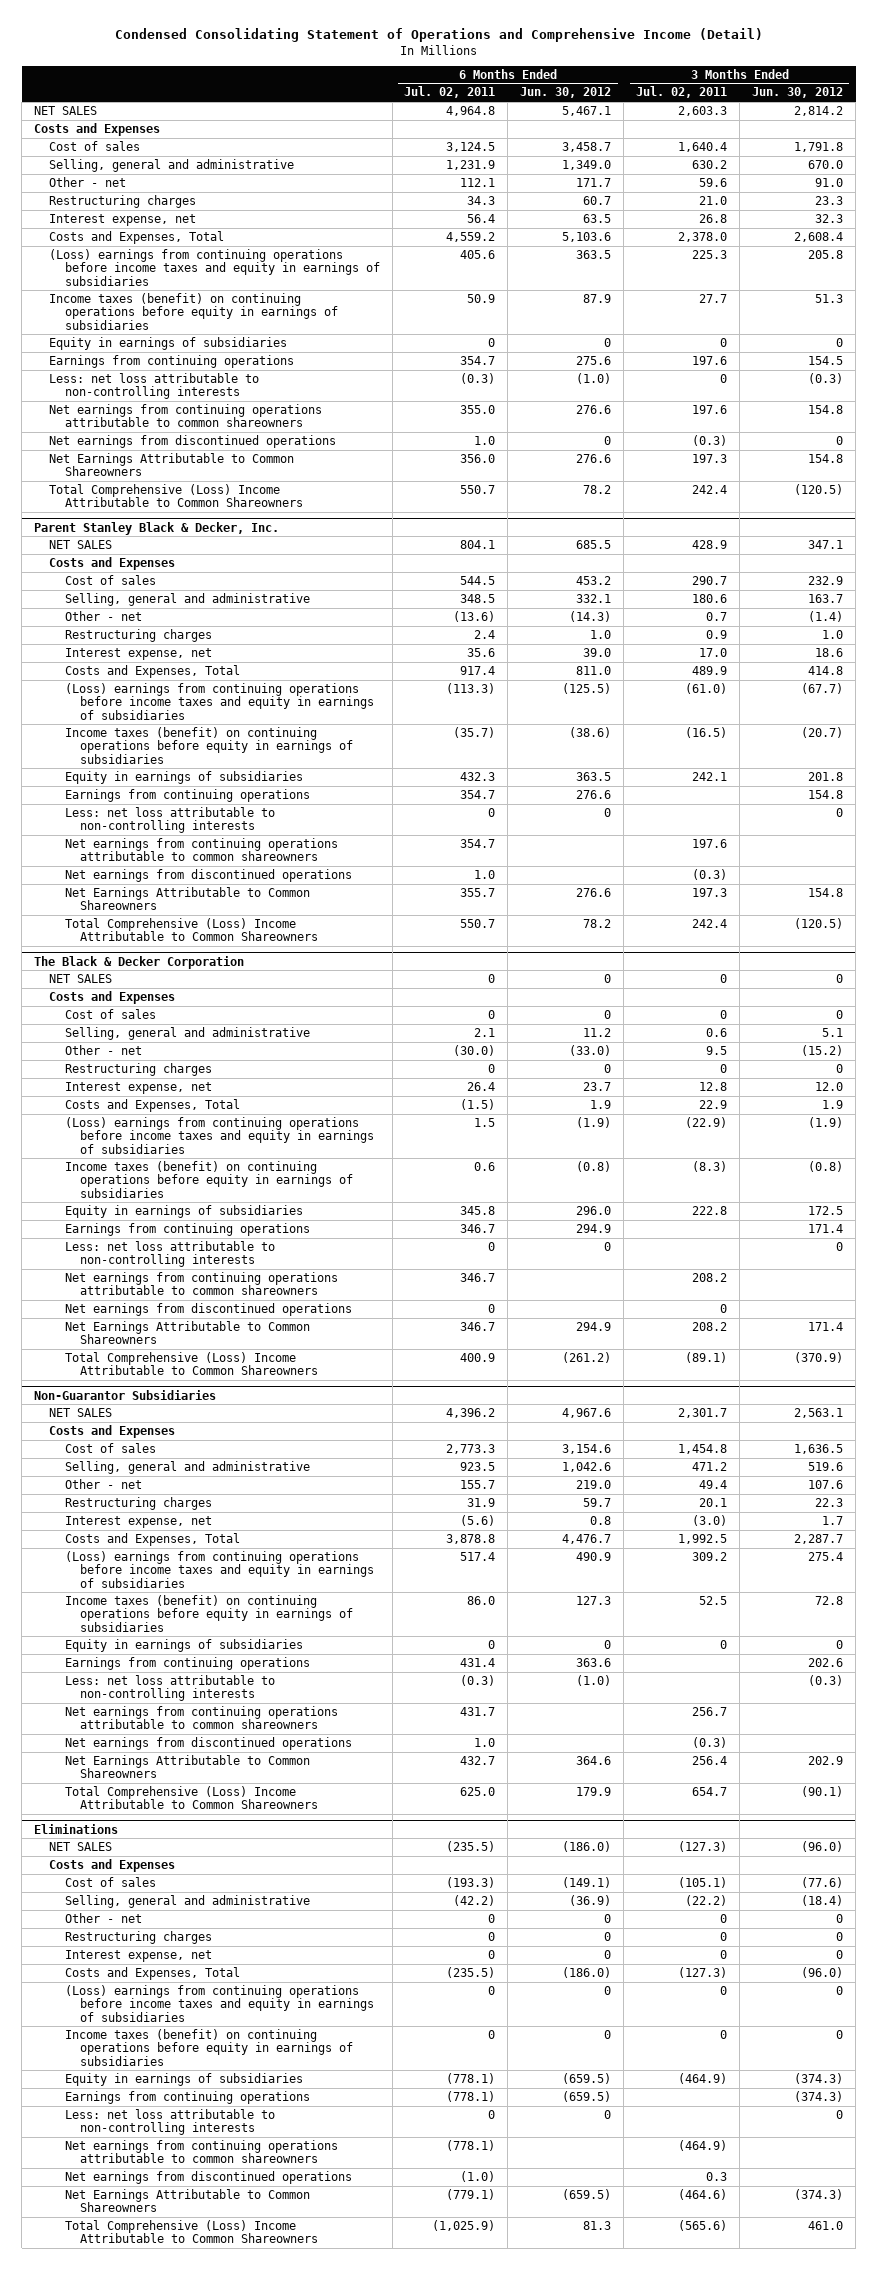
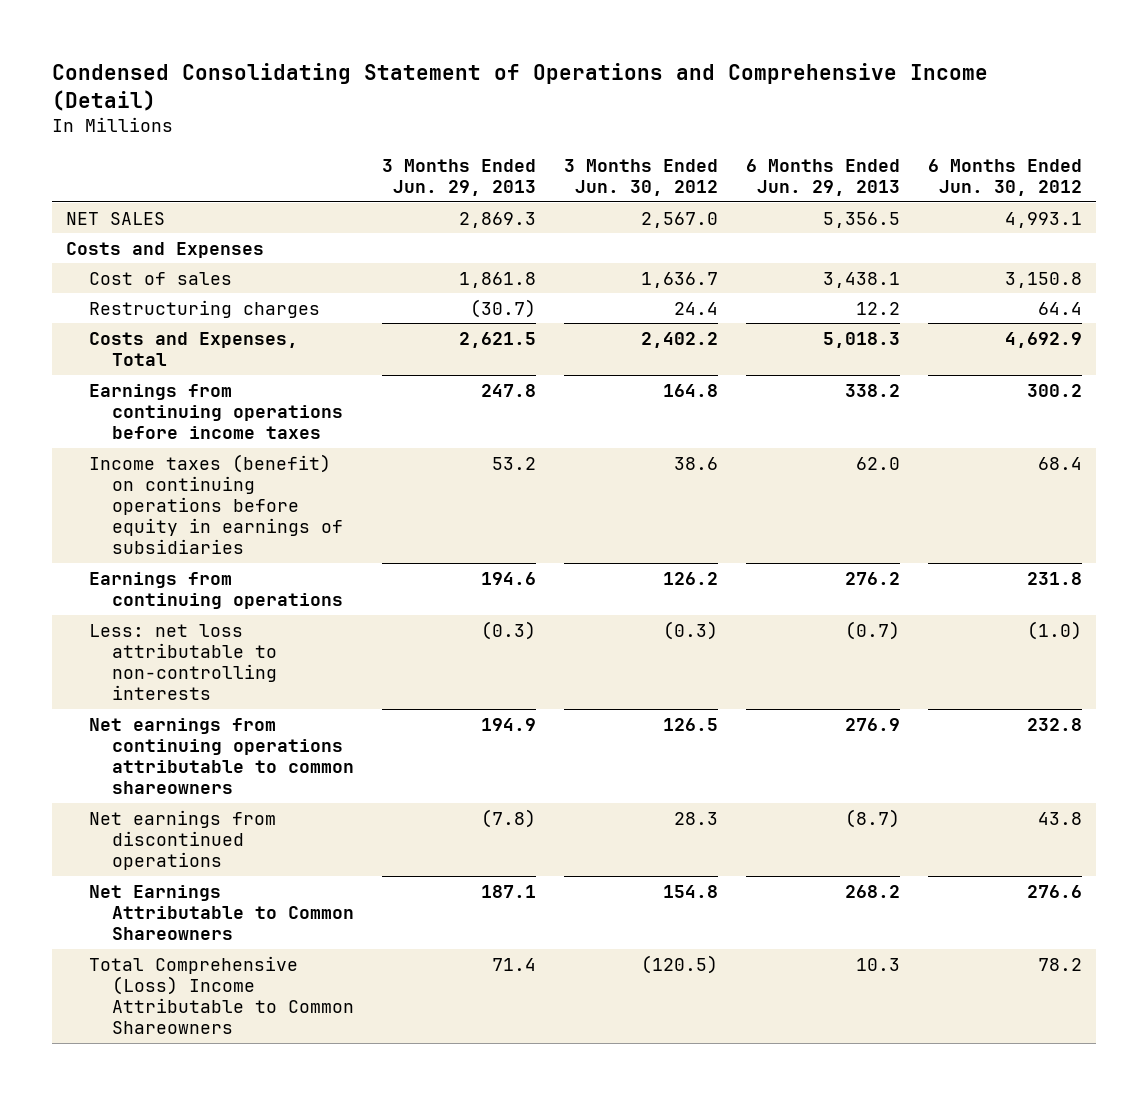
- | 6 Months Ended Jul. 02, 2011 | 6 Months Ended Jun. 30, 2012 | 3 Months Ended Jul. 02, 2011 | 3 Months Ended Jun. 30, 2012
+ | 3 Months Ended Jun. 29, 2013 | 3 Months Ended Jun. 30, 2012 | 6 Months Ended Jun. 29, 2013 | 6 Months Ended Jun. 30, 2012
- NET SALES | 4,964.8 | 5,467.1 | 2,603.3 | 2,814.2
+ NET SALES | 2,869.3 | 2,567.0 | 5,356.5 | 4,993.1
- Cost of sales | 3,124.5 | 3,458.7 | 1,640.4 | 1,791.8
- Selling, general and administrative | 1,231.9 | 1,349.0 | 630.2 | 670.0
- Other - net | 112.1 | 171.7 | 59.6 | 91.0
- Restructuring charges | 34.3 | 60.7 | 21.0 | 23.3
- Interest expense, net | 56.4 | 63.5 | 26.8 | 32.3
- Costs and Expenses, Total | 4,559.2 | 5,103.6 | 2,378.0 | 2,608.4
- (Loss) earnings from continuing operations before income taxes and equity in earnings of subsidiaries | 405.6 | 363.5 | 225.3 | 205.8
- Income taxes (benefit) on continuing operations before equity in earnings of subsidiaries | 50.9 | 87.9 | 27.7 | 51.3
- Equity in earnings of subsidiaries | 0 | 0 | 0 | 0
- Earnings from continuing operations | 354.7 | 275.6 | 197.6 | 154.5
+ Cost of sales | 1,861.8 | 1,636.7 | 3,438.1 | 3,150.8
+ Restructuring charges | (30.7) | 24.4 | 12.2 | 64.4
+ Costs and Expenses, Total | 2,621.5 | 2,402.2 | 5,018.3 | 4,692.9
+ Earnings from continuing operations before income taxes | 247.8 | 164.8 | 338.2 | 300.2
+ Income taxes (benefit) on continuing operations before equity in earnings of subsidiaries | 53.2 | 38.6 | 62.0 | 68.4
+ Earnings from continuing operations | 194.6 | 126.2 | 276.2 | 231.8
- Net earnings from continuing operations attributable to common shareowners | 355.0 | 276.6 | 197.6 | 154.8
- Net earnings from discontinued operations | 1.0 | 0 | (0.3) | 0
- Net Earnings Attributable to Common Shareowners | 356.0 | 276.6 | 197.3 | 154.8
- Total Comprehensive (Loss) Income Attributable to Common Shareowners | 550.7 | 78.2 | 242.4 | (120.5)
- Parent Stanley Black & Decker, Inc.
- NET SALES | 804.1 | 685.5 | 428.9 | 347.1
- Costs and Expenses
- Cost of sales | 544.5 | 453.2 | 290.7 | 232.9
- Selling, general and administrative | 348.5 | 332.1 | 180.6 | 163.7
- Other - net | (13.6) | (14.3) | 0.7 | (1.4)
- Restructuring charges | 2.4 | 1.0 | 0.9 | 1.0
- Interest expense, net | 35.6 | 39.0 | 17.0 | 18.6
- Costs and Expenses, Total | 917.4 | 811.0 | 489.9 | 414.8
- (Loss) earnings from continuing operations before income taxes and equity in earnings of subsidiaries | (113.3) | (125.5) | (61.0) | (67.7)
- Income taxes (benefit) on continuing operations before equity in earnings of subsidiaries | (35.7) | (38.6) | (16.5) | (20.7)
- Equity in earnings of subsidiaries | 432.3 | 363.5 | 242.1 | 201.8
- Earnings from continuing operations | 354.7 | 276.6 | | 154.8
- Less: net loss attributable to non-controlling interests | 0 | 0 | | 0
- Net earnings from continuing operations attributable to common shareowners | 354.7 | | 197.6 |
- Net earnings from discontinued operations | 1.0 | | (0.3) |
+ Net earnings from continuing operations attributable to common shareowners | 194.9 | 126.5 | 276.9 | 232.8
+ Net earnings from discontinued operations | (7.8) | 28.3 | (8.7) | 43.8
- The Black & Decker Corporation
- NET SALES | 0 | 0 | 0 | 0
- Costs and Expenses
- Cost of sales | 0 | 0 | 0 | 0
- Selling, general and administrative | 2.1 | 11.2 | 0.6 | 5.1
- Other - net | (30.0) | (33.0) | 9.5 | (15.2)
- Restructuring charges | 0 | 0 | 0 | 0
- Interest expense, net | 26.4 | 23.7 | 12.8 | 12.0
- Costs and Expenses, Total | (1.5) | 1.9 | 22.9 | 1.9
- (Loss) earnings from continuing operations before income taxes and equity in earnings of subsidiaries | 1.5 | (1.9) | (22.9) | (1.9)
- Income taxes (benefit) on continuing operations before equity in earnings of subsidiaries | 0.6 | (0.8) | (8.3) | (0.8)
- Equity in earnings of subsidiaries | 345.8 | 296.0 | 222.8 | 172.5
- Earnings from continuing operations | 346.7 | 294.9 | | 171.4
- Less: net loss attributable to non-controlling interests | 0 | 0 | | 0
- Net earnings from continuing operations attributable to common shareowners | 346.7 | | 208.2 |
- Net earnings from discontinued operations | 0 | | 0 |
- Net Earnings Attributable to Common Shareowners | 346.7 | 294.9 | 208.2 | 171.4
- Total Comprehensive (Loss) Income Attributable to Common Shareowners | 400.9 | (261.2) | (89.1) | (370.9)
- Non-Guarantor Subsidiaries
- NET SALES | 4,396.2 | 4,967.6 | 2,301.7 | 2,563.1
- Costs and Expenses
- Cost of sales | 2,773.3 | 3,154.6 | 1,454.8 | 1,636.5
- Selling, general and administrative | 923.5 | 1,042.6 | 471.2 | 519.6
- Other - net | 155.7 | 219.0 | 49.4 | 107.6
- Restructuring charges | 31.9 | 59.7 | 20.1 | 22.3
- Interest expense, net | (5.6) | 0.8 | (3.0) | 1.7
- Costs and Expenses, Total | 3,878.8 | 4,476.7 | 1,992.5 | 2,287.7
- (Loss) earnings from continuing operations before income taxes and equity in earnings of subsidiaries | 517.4 | 490.9 | 309.2 | 275.4
- Income taxes (benefit) on continuing operations before equity in earnings of subsidiaries | 86.0 | 127.3 | 52.5 | 72.8
- Equity in earnings of subsidiaries | 0 | 0 | 0 | 0
- Earnings from continuing operations | 431.4 | 363.6 | | 202.6
- Less: net loss attributable to non-controlling interests | (0.3) | (1.0) | | (0.3)
- Net earnings from continuing operations attributable to common shareowners | 431.7 | | 256.7 |
- Net earnings from discontinued operations | 1.0 | | (0.3) |
- Net Earnings Attributable to Common Shareowners | 432.7 | 364.6 | 256.4 | 202.9
- Total Comprehensive (Loss) Income Attributable to Common Shareowners | 625.0 | 179.9 | 654.7 | (90.1)
- Eliminations
- NET SALES | (235.5) | (186.0) | (127.3) | (96.0)
- Costs and Expenses
- Cost of sales | (193.3) | (149.1) | (105.1) | (77.6)
- Selling, general and administrative | (42.2) | (36.9) | (22.2) | (18.4)
- Other - net | 0 | 0 | 0 | 0
- Restructuring charges | 0 | 0 | 0 | 0
- Interest expense, net | 0 | 0 | 0 | 0
- Costs and Expenses, Total | (235.5) | (186.0) | (127.3) | (96.0)
- (Loss) earnings from continuing operations before income taxes and equity in earnings of subsidiaries | 0 | 0 | 0 | 0
- Income taxes (benefit) on continuing operations before equity in earnings of subsidiaries | 0 | 0 | 0 | 0
- Equity in earnings of subsidiaries | (778.1) | (659.5) | (464.9) | (374.3)
- Earnings from continuing operations | (778.1) | (659.5) | | (374.3)
- Less: net loss attributable to non-controlling interests | 0 | 0 | | 0
- Net earnings from continuing operations attributable to common shareowners | (778.1) | | (464.9) |
- Net earnings from discontinued operations | (1.0) | | 0.3 |
- Net Earnings Attributable to Common Shareowners | (779.1) | (659.5) | (464.6) | (374.3)
- Total Comprehensive (Loss) Income Attributable to Common Shareowners | (1,025.9) | 81.3 | (565.6) | 461.0

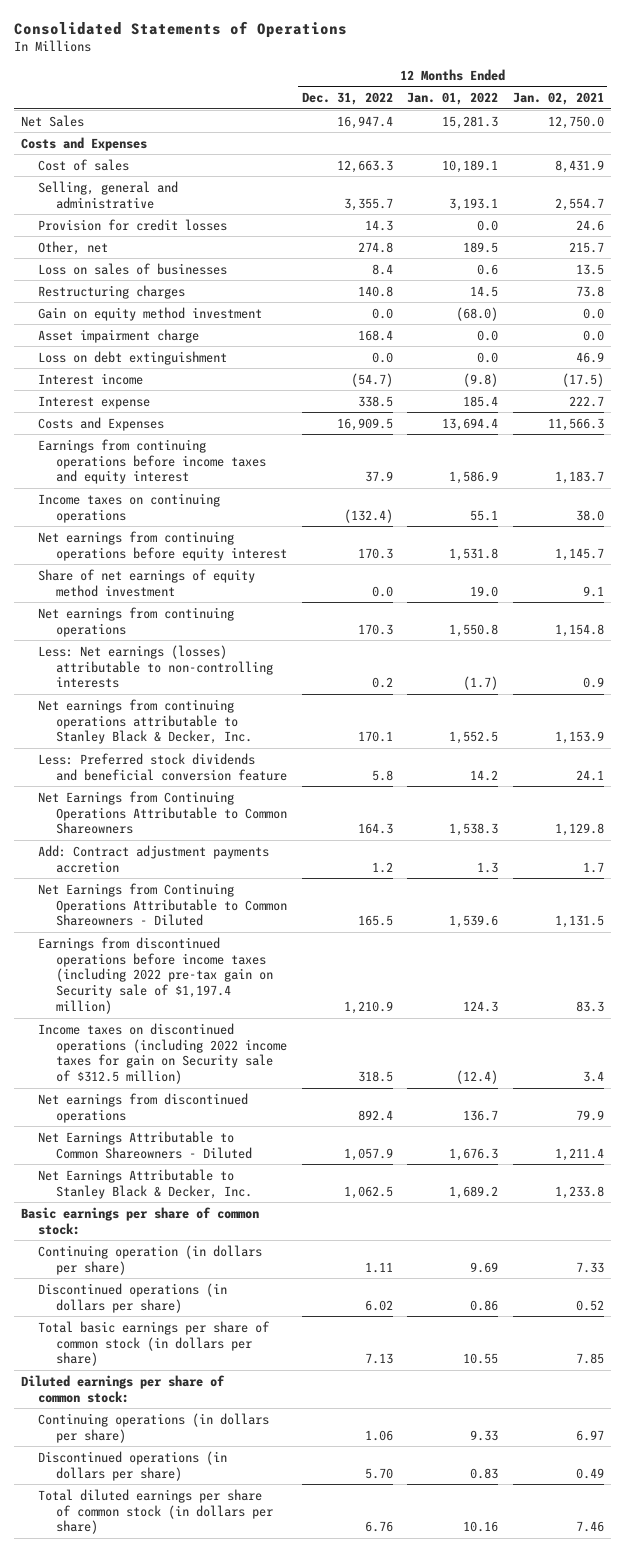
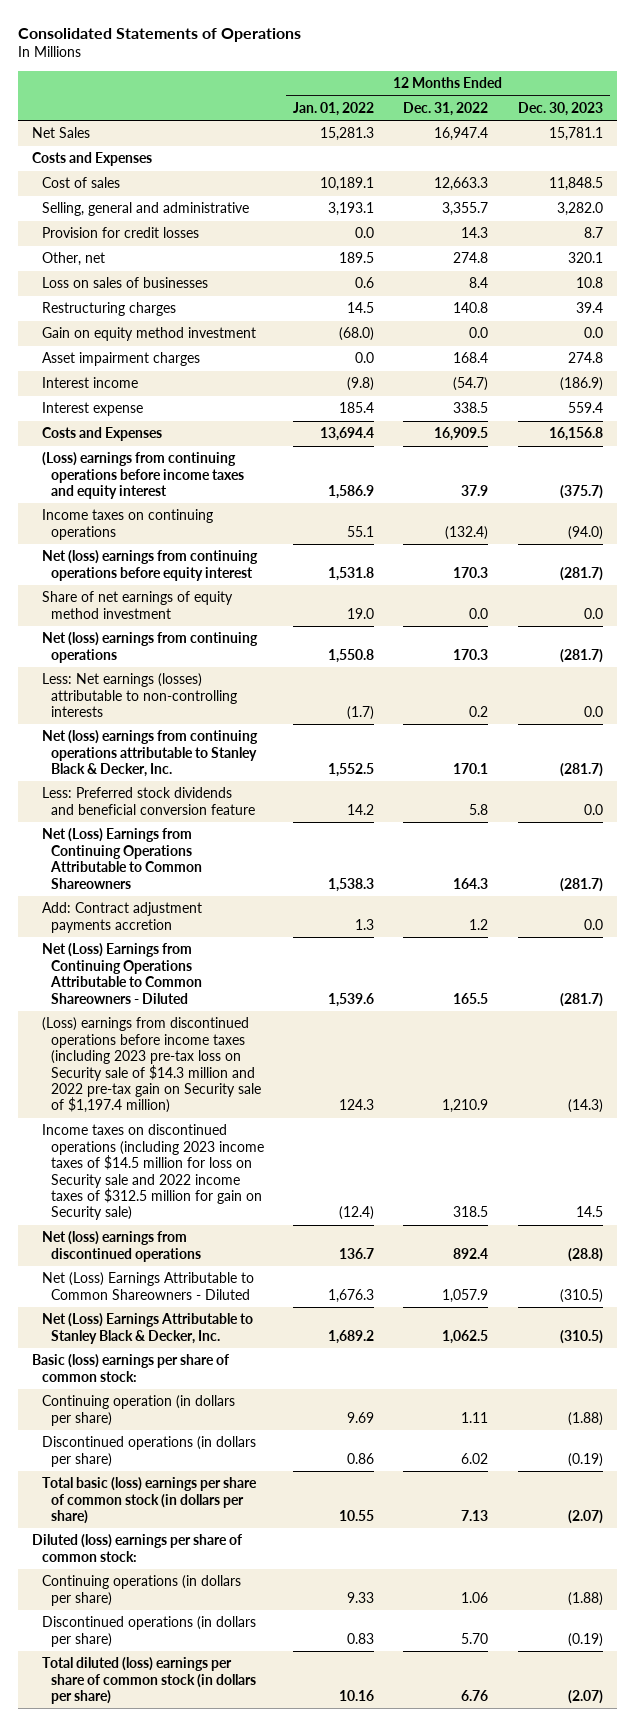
- | 12 Months Ended Dec. 31, 2022 | 12 Months Ended Jan. 01, 2022 | 12 Months Ended Jan. 02, 2021
+ | 12 Months Ended Jan. 01, 2022 | 12 Months Ended Dec. 31, 2022 | 12 Months Ended Dec. 30, 2023
- Asset impairment charge | 168.4 | 0.0 | 0.0
- Loss on debt extinguishment | 0.0 | 0.0 | 46.9
+ Asset impairment charges | 0.0 | 168.4 | 274.8
- Earnings from continuing operations before income taxes and equity interest | 37.9 | 1,586.9 | 1,183.7
+ (Loss) earnings from continuing operations before income taxes and equity interest | 1,586.9 | 37.9 | (375.7)
- Net earnings from continuing operations before equity interest | 170.3 | 1,531.8 | 1,145.7
+ Net (loss) earnings from continuing operations before equity interest | 1,531.8 | 170.3 | (281.7)
- Net earnings from continuing operations | 170.3 | 1,550.8 | 1,154.8
+ Net (loss) earnings from continuing operations | 1,550.8 | 170.3 | (281.7)
- Net earnings from continuing operations attributable to Stanley Black & Decker, Inc. | 170.1 | 1,552.5 | 1,153.9
+ Net (loss) earnings from continuing operations attributable to Stanley Black & Decker, Inc. | 1,552.5 | 170.1 | (281.7)
- Net Earnings from Continuing Operations Attributable to Common Shareowners | 164.3 | 1,538.3 | 1,129.8
+ Net (Loss) Earnings from Continuing Operations Attributable to Common Shareowners | 1,538.3 | 164.3 | (281.7)
- Net Earnings from Continuing Operations Attributable to Common Shareowners - Diluted | 165.5 | 1,539.6 | 1,131.5
- Earnings from discontinued operations before income taxes (including 2022 pre-tax gain on Security sale of $1,197.4 million) | 1,210.9 | 124.3 | 83.3
- Income taxes on discontinued operations (including 2022 income taxes for gain on Security sale of $312.5 million) | 318.5 | (12.4) | 3.4
- Net earnings from discontinued operations | 892.4 | 136.7 | 79.9
- Net Earnings Attributable to Common Shareowners - Diluted | 1,057.9 | 1,676.3 | 1,211.4
- Net Earnings Attributable to Stanley Black & Decker, Inc. | 1,062.5 | 1,689.2 | 1,233.8
- Basic earnings per share of common stock:
+ Net (Loss) Earnings from Continuing Operations Attributable to Common Shareowners - Diluted | 1,539.6 | 165.5 | (281.7)
+ (Loss) earnings from discontinued operations before income taxes (including 2023 pre-tax loss on Security sale of $14.3 million and 2022 pre-tax gain on Security sale of $1,197.4 million) | 124.3 | 1,210.9 | (14.3)
+ Income taxes on discontinued operations (including 2023 income taxes of $14.5 million for loss on Security sale and 2022 income taxes of $312.5 million for gain on Security sale) | (12.4) | 318.5 | 14.5
+ Net (loss) earnings from discontinued operations | 136.7 | 892.4 | (28.8)
+ Net (Loss) Earnings Attributable to Common Shareowners - Diluted | 1,676.3 | 1,057.9 | (310.5)
+ Net (Loss) Earnings Attributable to Stanley Black & Decker, Inc. | 1,689.2 | 1,062.5 | (310.5)
+ Basic (loss) earnings per share of common stock:
- Total basic earnings per share of common stock (in dollars per share) | 7.13 | 10.55 | 7.85
- Diluted earnings per share of common stock:
+ Total basic (loss) earnings per share of common stock (in dollars per share) | 10.55 | 7.13 | (2.07)
+ Diluted (loss) earnings per share of common stock:
- Total diluted earnings per share of common stock (in dollars per share) | 6.76 | 10.16 | 7.46
+ Total diluted (loss) earnings per share of common stock (in dollars per share) | 10.16 | 6.76 | (2.07)

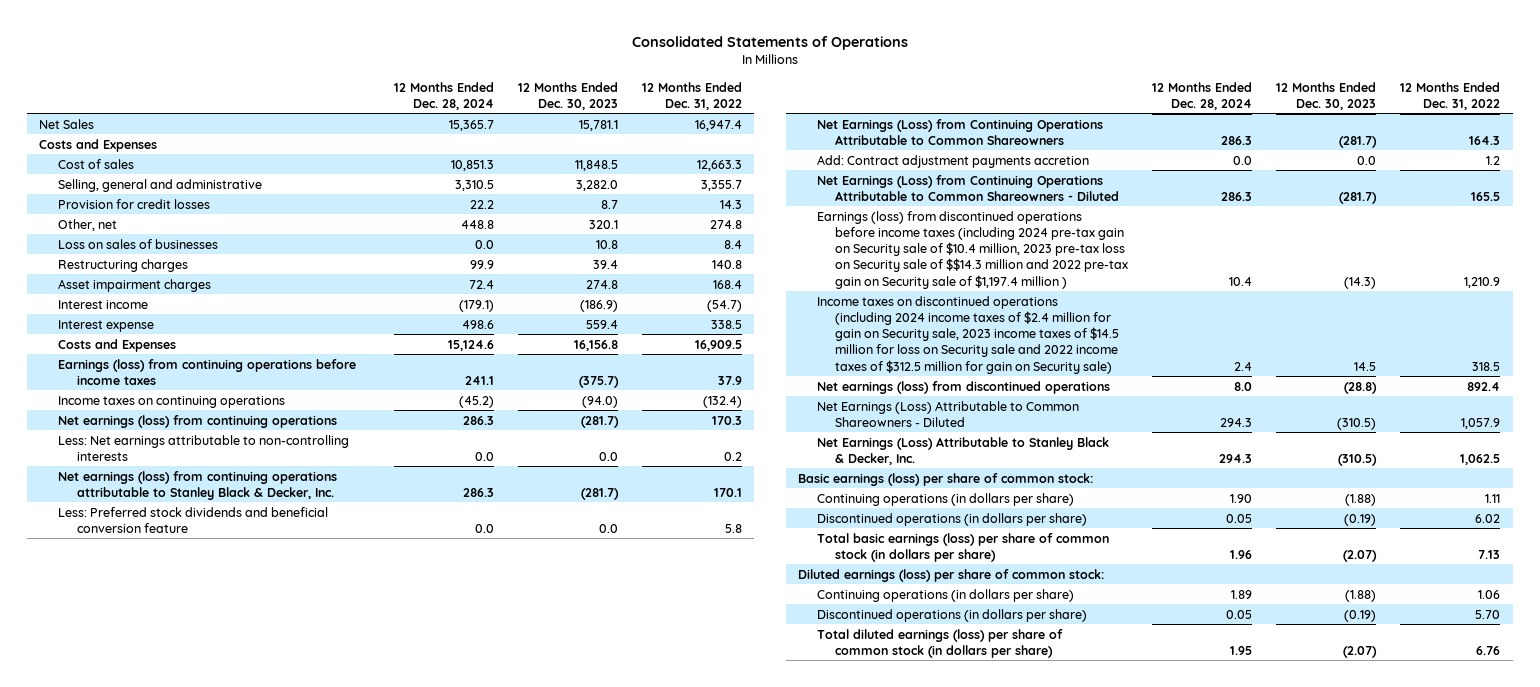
- | 12 Months Ended Jan. 01, 2022 | 12 Months Ended Dec. 31, 2022 | 12 Months Ended Dec. 30, 2023
+ | 12 Months Ended Dec. 28, 2024 | 12 Months Ended Dec. 30, 2023 | 12 Months Ended Dec. 31, 2022
- Gain on equity method investment | (68.0) | 0.0 | 0.0
- (Loss) earnings from continuing operations before income taxes and equity interest | 1,586.9 | 37.9 | (375.7)
+ Earnings (loss) from continuing operations before income taxes | 241.1 | (375.7) | 37.9
- Net (loss) earnings from continuing operations before equity interest | 1,531.8 | 170.3 | (281.7)
- Share of net earnings of equity method investment | 19.0 | 0.0 | 0.0
- Net (loss) earnings from continuing operations | 1,550.8 | 170.3 | (281.7)
- Less: Net earnings (losses) attributable to non-controlling interests | (1.7) | 0.2 | 0.0
- Net (loss) earnings from continuing operations attributable to Stanley Black & Decker, Inc. | 1,552.5 | 170.1 | (281.7)
+ Net earnings (loss) from continuing operations | 286.3 | (281.7) | 170.3
+ Less: Net earnings attributable to non-controlling interests | 0.0 | 0.0 | 0.2
+ Net earnings (loss) from continuing operations attributable to Stanley Black & Decker, Inc. | 286.3 | (281.7) | 170.1
- Net (Loss) Earnings from Continuing Operations Attributable to Common Shareowners | 1,538.3 | 164.3 | (281.7)
+ Net Earnings (Loss) from Continuing Operations Attributable to Common Shareowners | 286.3 | (281.7) | 164.3
- Net (Loss) Earnings from Continuing Operations Attributable to Common Shareowners - Diluted | 1,539.6 | 165.5 | (281.7)
- (Loss) earnings from discontinued operations before income taxes (including 2023 pre-tax loss on Security sale of $14.3 million and 2022 pre-tax gain on Security sale of $1,197.4 million) | 124.3 | 1,210.9 | (14.3)
- Income taxes on discontinued operations (including 2023 income taxes of $14.5 million for loss on Security sale and 2022 income taxes of $312.5 million for gain on Security sale) | (12.4) | 318.5 | 14.5
- Net (loss) earnings from discontinued operations | 136.7 | 892.4 | (28.8)
- Net (Loss) Earnings Attributable to Common Shareowners - Diluted | 1,676.3 | 1,057.9 | (310.5)
- Net (Loss) Earnings Attributable to Stanley Black & Decker, Inc. | 1,689.2 | 1,062.5 | (310.5)
- Basic (loss) earnings per share of common stock:
- Continuing operation (in dollars per share) | 9.69 | 1.11 | (1.88)
+ Net Earnings (Loss) from Continuing Operations Attributable to Common Shareowners - Diluted | 286.3 | (281.7) | 165.5
+ Earnings (loss) from discontinued operations before income taxes (including 2024 pre-tax gain on Security sale of $10.4 million, 2023 pre-tax loss on Security sale of $$14.3 million and 2022 pre-tax gain on Security sale of $1,197.4 million ) | 10.4 | (14.3) | 1,210.9
+ Income taxes on discontinued operations (including 2024 income taxes of $2.4 million for gain on Security sale, 2023 income taxes of $14.5 million for loss on Security sale and 2022 income taxes of $312.5 million for gain on Security sale) | 2.4 | 14.5 | 318.5
+ Net earnings (loss) from discontinued operations | 8.0 | (28.8) | 892.4
+ Net Earnings (Loss) Attributable to Common Shareowners - Diluted | 294.3 | (310.5) | 1,057.9
+ Net Earnings (Loss) Attributable to Stanley Black & Decker, Inc. | 294.3 | (310.5) | 1,062.5
+ Basic earnings (loss) per share of common stock:
+ Continuing operations (in dollars per share) | 1.90 | (1.88) | 1.11
- Total basic (loss) earnings per share of common stock (in dollars per share) | 10.55 | 7.13 | (2.07)
- Diluted (loss) earnings per share of common stock:
+ Total basic earnings (loss) per share of common stock (in dollars per share) | 1.96 | (2.07) | 7.13
+ Diluted earnings (loss) per share of common stock:
- Total diluted (loss) earnings per share of common stock (in dollars per share) | 10.16 | 6.76 | (2.07)
+ Total diluted earnings (loss) per share of common stock (in dollars per share) | 1.95 | (2.07) | 6.76

